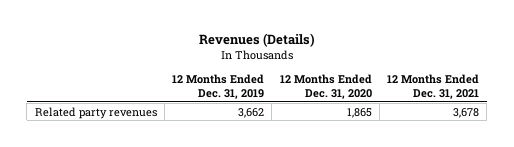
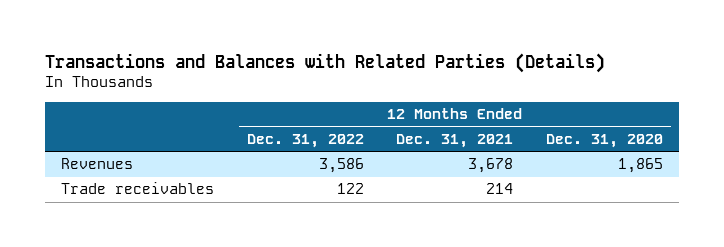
- Revenues (Details)
+ Transactions and Balances with Related Parties (Details)
- | 12 Months Ended Dec. 31, 2019 | 12 Months Ended Dec. 31, 2020 | 12 Months Ended Dec. 31, 2021
+ | 12 Months Ended Dec. 31, 2022 | 12 Months Ended Dec. 31, 2021 | 12 Months Ended Dec. 31, 2020
- Related party revenues | 3,662 | 1,865 | 3,678
+ Revenues | 3,586 | 3,678 | 1,865
+ Trade receivables | 122 | 214 |

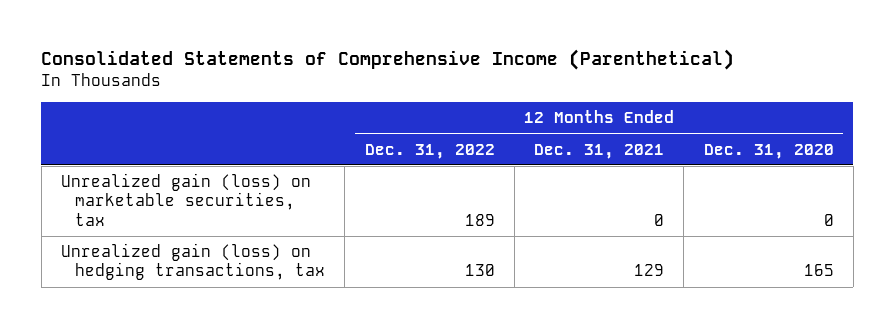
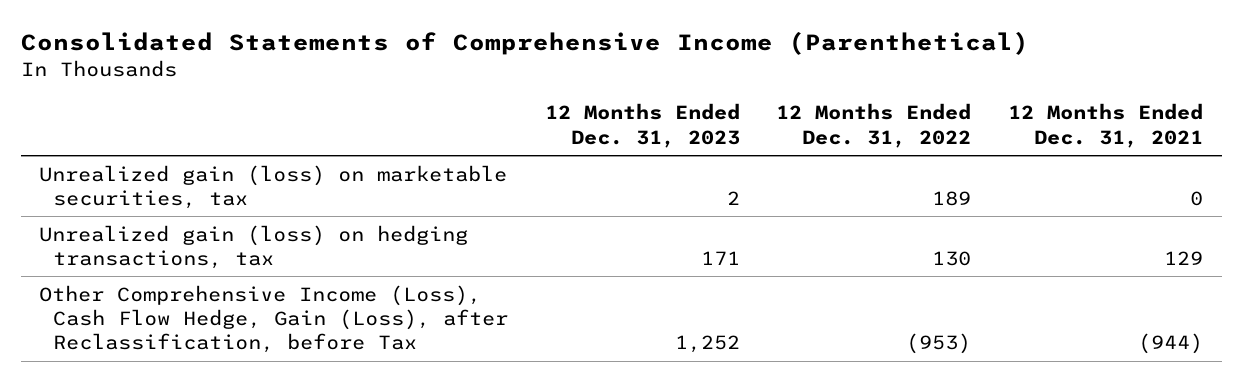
- | 12 Months Ended Dec. 31, 2022 | 12 Months Ended Dec. 31, 2021 | 12 Months Ended Dec. 31, 2020
+ | 12 Months Ended Dec. 31, 2023 | 12 Months Ended Dec. 31, 2022 | 12 Months Ended Dec. 31, 2021
+ Other Comprehensive Income (Loss), Cash Flow Hedge, Gain (Loss), after Reclassification, before Tax | 1,252 | (953) | (944)

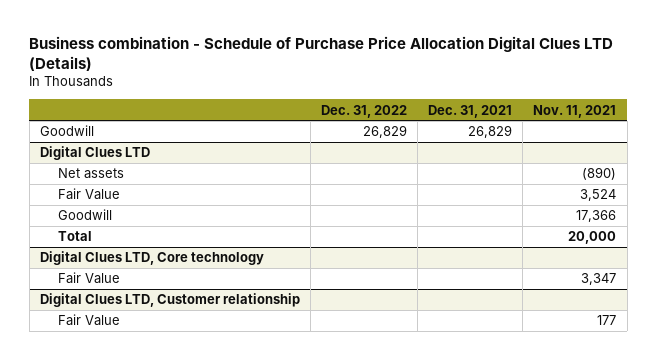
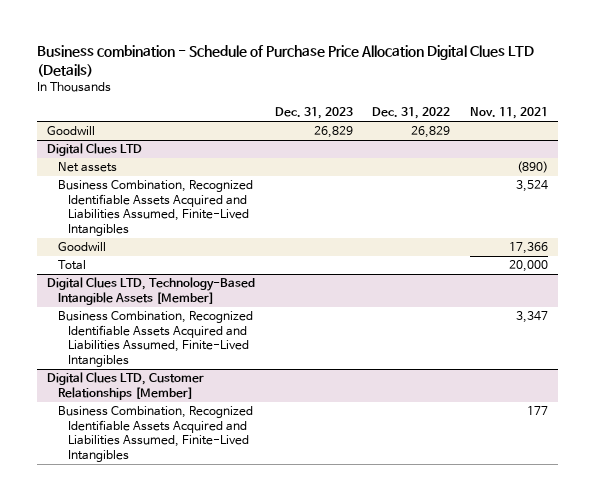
- | Dec. 31, 2022 | Dec. 31, 2021 | Nov. 11, 2021
+ | Dec. 31, 2023 | Dec. 31, 2022 | Nov. 11, 2021
@ Digital Clues LTD
- Fair Value | | | 3,524
+ Business Combination, Recognized Identifiable Assets Acquired and Liabilities Assumed, Finite-Lived Intangibles | | | 3,524
- Digital Clues LTD, Core technology
- Fair Value | | | 3,347
- Digital Clues LTD, Customer relationship
- Fair Value | | | 177
+ Digital Clues LTD, Technology-Based Intangible Assets [Member]
+ Business Combination, Recognized Identifiable Assets Acquired and Liabilities Assumed, Finite-Lived Intangibles | | | 3,347
+ Digital Clues LTD, Customer Relationships [Member]
+ Business Combination, Recognized Identifiable Assets Acquired and Liabilities Assumed, Finite-Lived Intangibles | | | 177

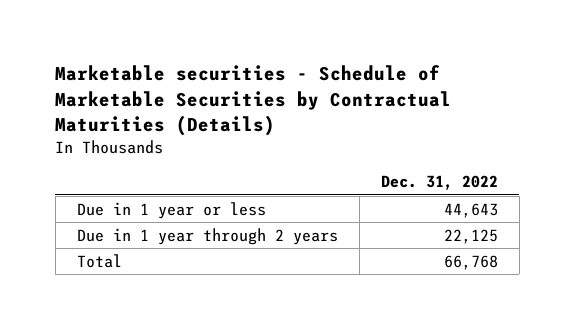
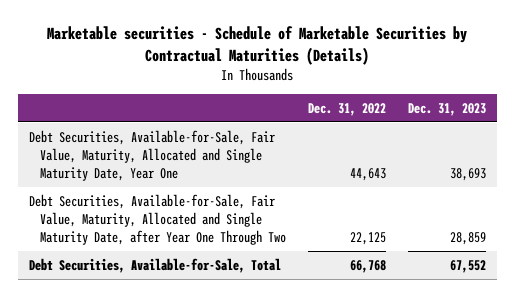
- | Dec. 31, 2022
+ | Dec. 31, 2022 | Dec. 31, 2023
- Due in 1 year or less | 44,643
- Due in 1 year through 2 years | 22,125
- Total | 66,768
+ Debt Securities, Available-for-Sale, Fair Value, Maturity, Allocated and Single Maturity Date, Year One | 44,643 | 38,693
+ Debt Securities, Available-for-Sale, Fair Value, Maturity, Allocated and Single Maturity Date, after Year One Through Two | 22,125 | 28,859
+ Debt Securities, Available-for-Sale, Total | 66,768 | 67,552

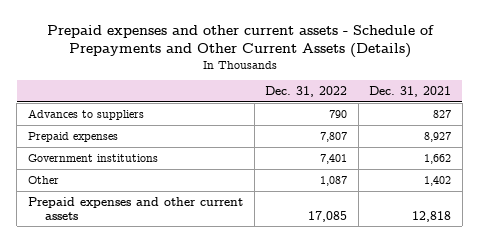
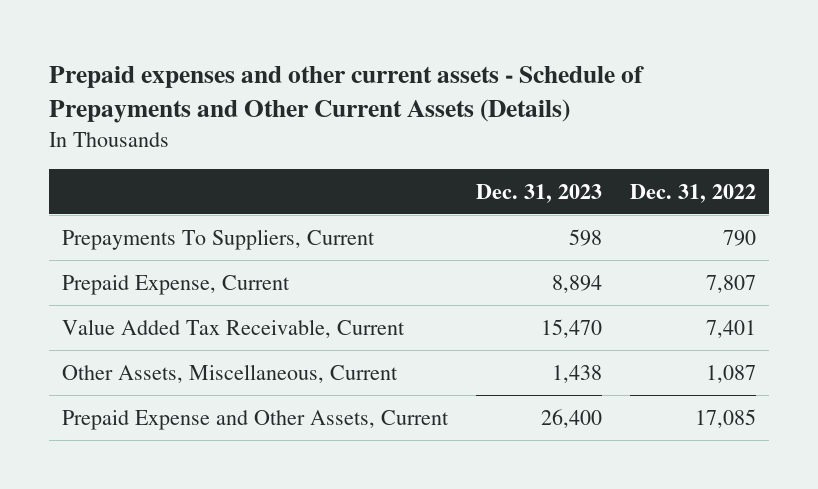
- | Dec. 31, 2022 | Dec. 31, 2021
+ | Dec. 31, 2023 | Dec. 31, 2022
- Advances to suppliers | 790 | 827
- Prepaid expenses | 7,807 | 8,927
- Government institutions | 7,401 | 1,662
- Other | 1,087 | 1,402
- Prepaid expenses and other current assets | 17,085 | 12,818
+ Prepayments To Suppliers, Current | 598 | 790
+ Prepaid Expense, Current | 8,894 | 7,807
+ Value Added Tax Receivable, Current | 15,470 | 7,401
+ Other Assets, Miscellaneous, Current | 1,438 | 1,087
+ Prepaid Expense and Other Assets, Current | 26,400 | 17,085

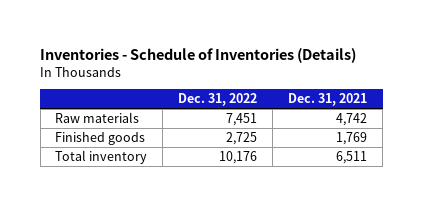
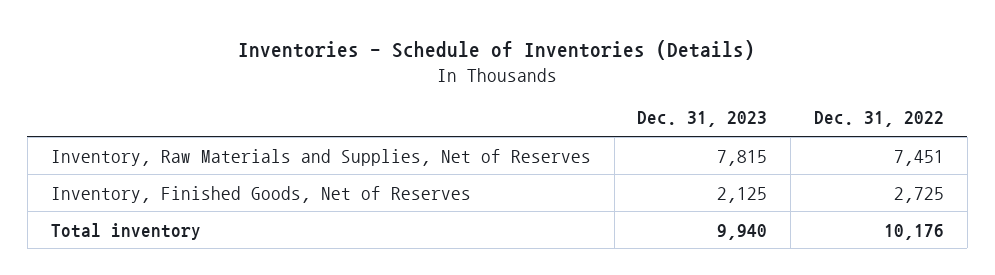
- | Dec. 31, 2022 | Dec. 31, 2021
+ | Dec. 31, 2023 | Dec. 31, 2022
- Raw materials | 7,451 | 4,742
- Finished goods | 2,725 | 1,769
+ Inventory, Raw Materials and Supplies, Net of Reserves | 7,815 | 7,451
+ Inventory, Finished Goods, Net of Reserves | 2,125 | 2,725

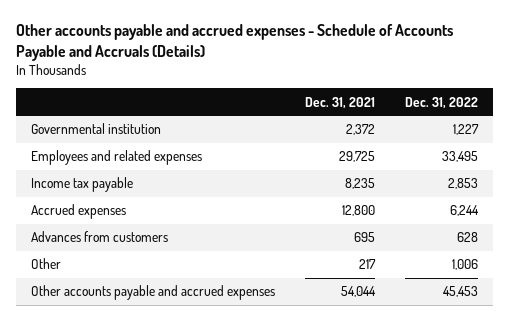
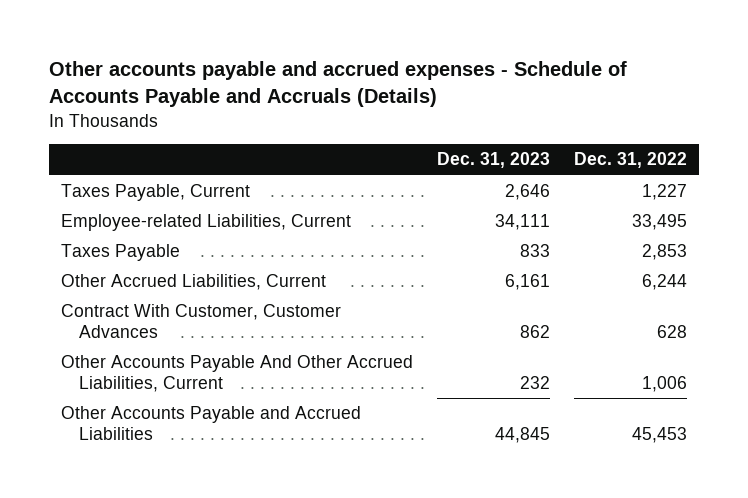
- | Dec. 31, 2021 | Dec. 31, 2022
+ | Dec. 31, 2023 | Dec. 31, 2022
- Governmental institution | 2,372 | 1,227
- Employees and related expenses | 29,725 | 33,495
- Income tax payable | 8,235 | 2,853
- Accrued expenses | 12,800 | 6,244
- Advances from customers | 695 | 628
- Other | 217 | 1,006
- Other accounts payable and accrued expenses | 54,044 | 45,453
+ Taxes Payable, Current | 2,646 | 1,227
+ Employee-related Liabilities, Current | 34,111 | 33,495
+ Taxes Payable | 833 | 2,853
+ Other Accrued Liabilities, Current | 6,161 | 6,244
+ Contract With Customer, Customer Advances | 862 | 628
+ Other Accounts Payable And Other Accrued Liabilities, Current | 232 | 1,006
+ Other Accounts Payable and Accrued Liabilities | 44,845 | 45,453

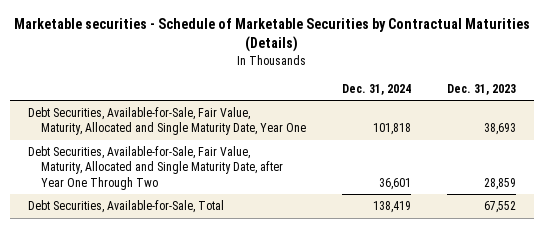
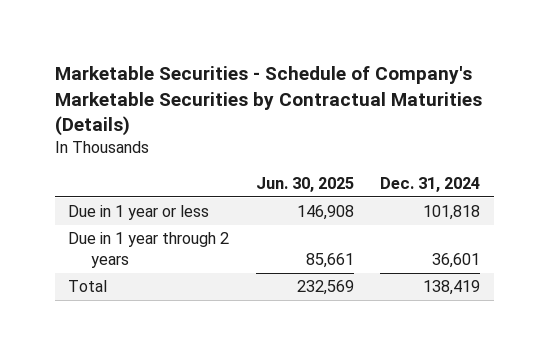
- Marketable securities - Schedule of Marketable Securities by Contractual Maturities (Details)
+ Marketable Securities - Schedule of Company's Marketable Securities by Contractual Maturities (Details)
- | Dec. 31, 2024 | Dec. 31, 2023
+ | Jun. 30, 2025 | Dec. 31, 2024
- Debt Securities, Available-for-Sale, Fair Value, Maturity, Allocated and Single Maturity Date, Year One | 101,818 | 38,693
- Debt Securities, Available-for-Sale, Fair Value, Maturity, Allocated and Single Maturity Date, after Year One Through Two | 36,601 | 28,859
- Debt Securities, Available-for-Sale, Total | 138,419 | 67,552
+ Due in 1 year or less | 146,908 | 101,818
+ Due in 1 year through 2 years | 85,661 | 36,601
+ Total | 232,569 | 138,419

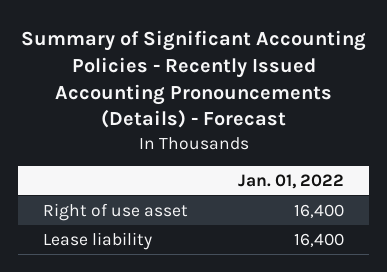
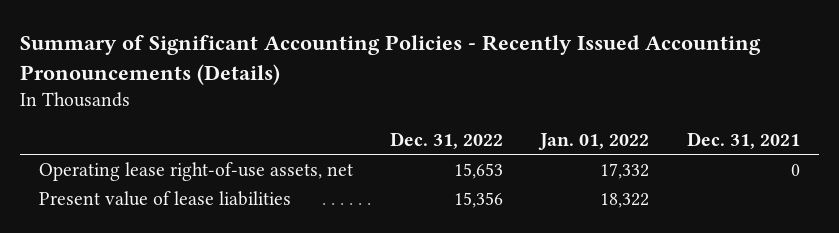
- Summary of Significant Accounting Policies - Recently Issued Accounting Pronouncements (Details) - Forecast
+ Summary of Significant Accounting Policies - Recently Issued Accounting Pronouncements (Details)
- | Jan. 01, 2022
+ | Dec. 31, 2022 | Jan. 01, 2022 | Dec. 31, 2021
- Right of use asset | 16,400
- Lease liability | 16,400
+ Operating lease right-of-use assets, net | 15,653 | 17,332 | 0
+ Present value of lease liabilities | 15,356 | 18,322 |

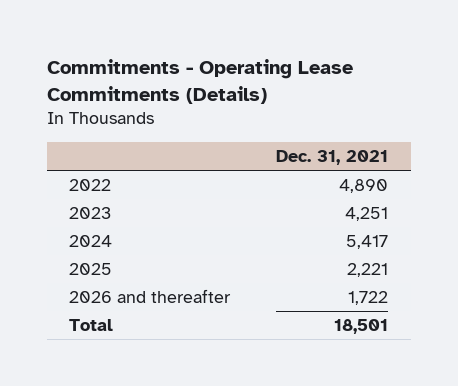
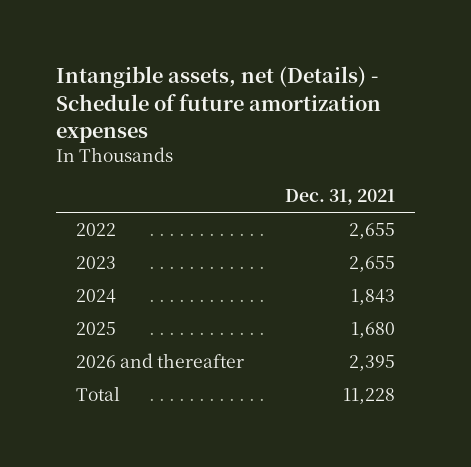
- Commitments - Operating Lease Commitments (Details)
+ Intangible assets, net (Details) - Schedule of future amortization expenses
- 2022 | 4,890
- 2023 | 4,251
- 2024 | 5,417
- 2025 | 2,221
- 2026 and thereafter | 1,722
- Total | 18,501
+ 2022 | 2,655
+ 2023 | 2,655
+ 2024 | 1,843
+ 2025 | 1,680
+ 2026 and thereafter | 2,395
+ Total | 11,228

